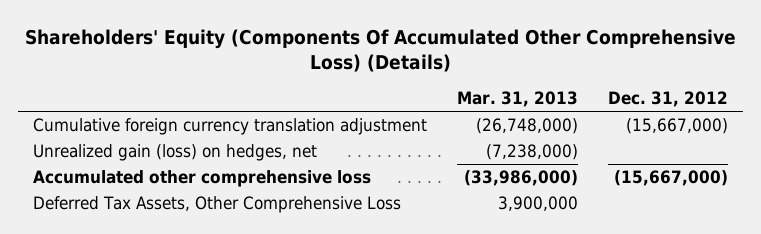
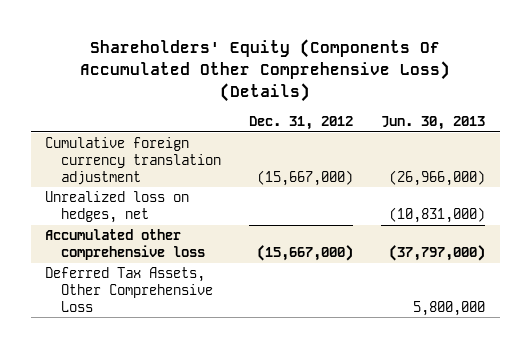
- | Mar. 31, 2013 | Dec. 31, 2012
+ | Dec. 31, 2012 | Jun. 30, 2013
- Unrealized gain (loss) on hedges, net | (7,238,000) |
+ Unrealized loss on hedges, net | | (10,831,000)

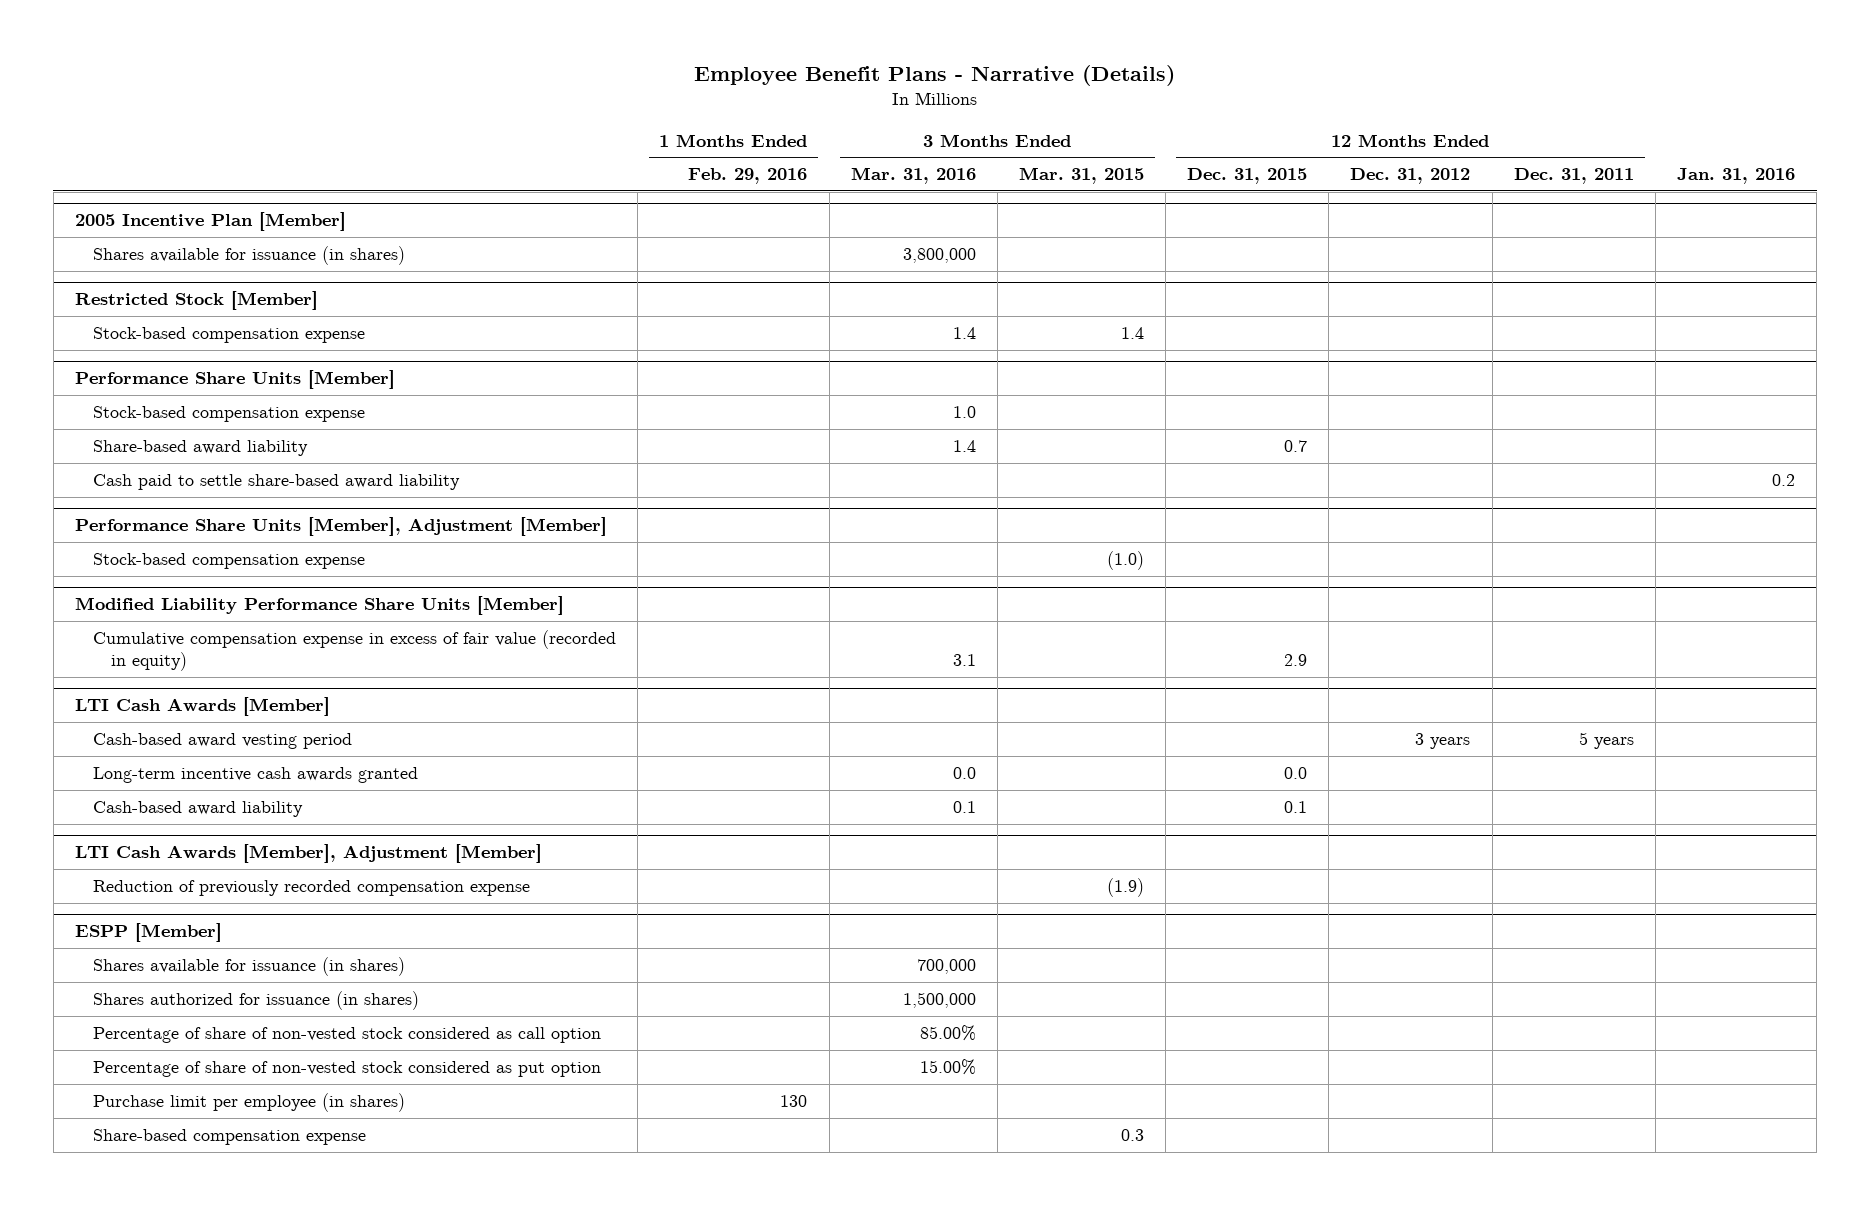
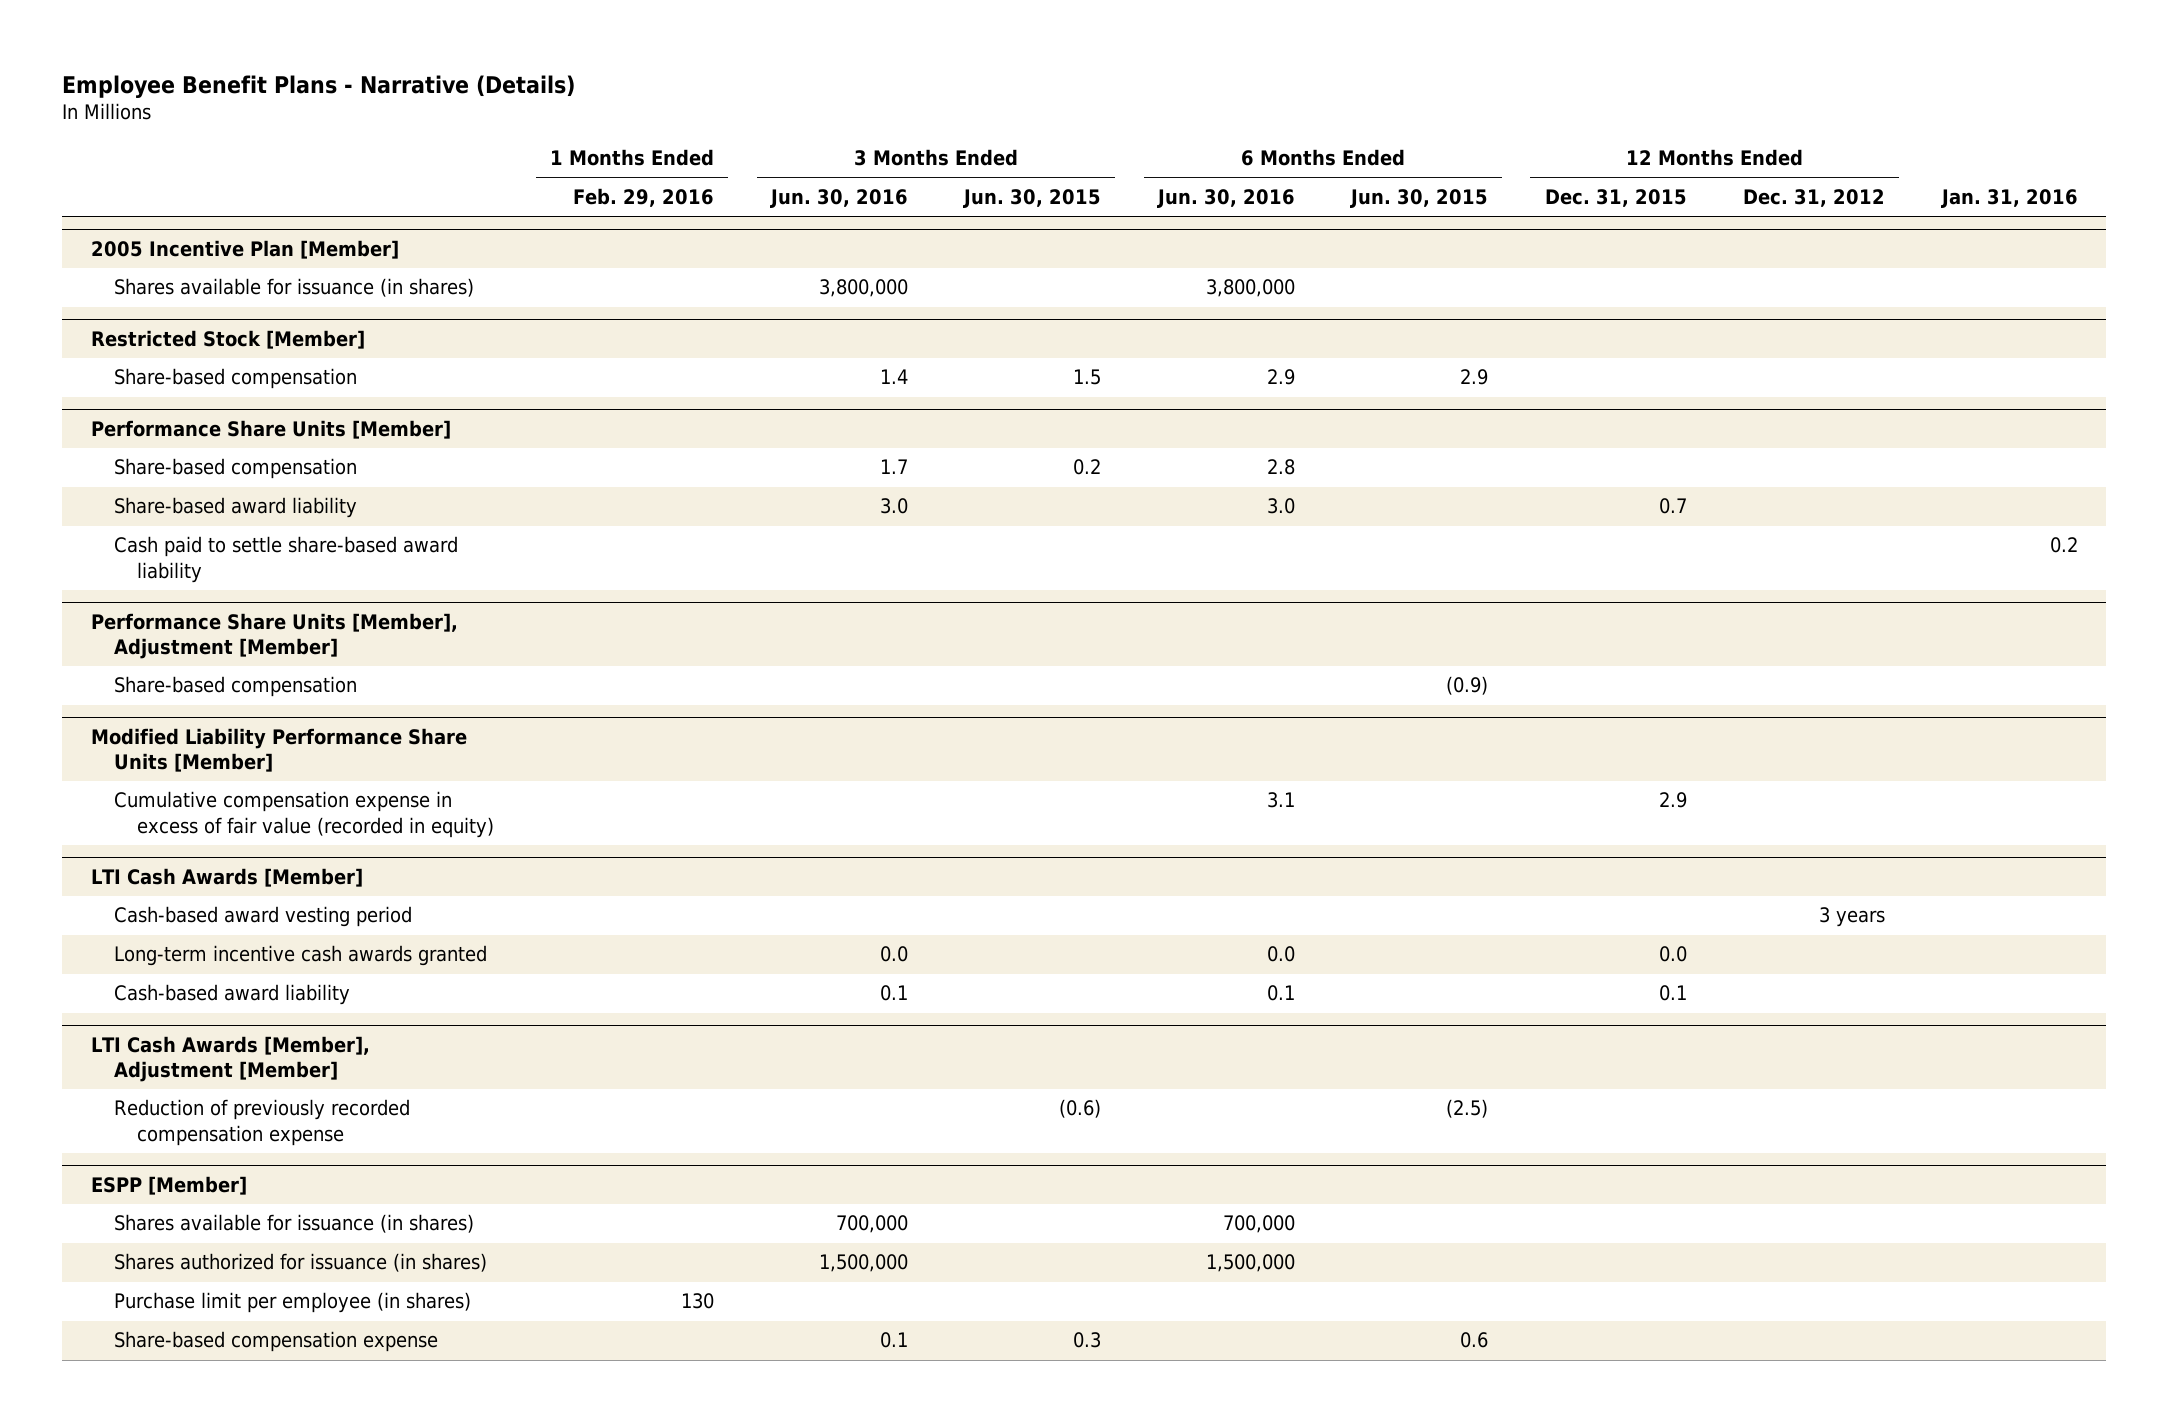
- | 1 Months Ended Feb. 29, 2016 | 3 Months Ended Mar. 31, 2016 | 3 Months Ended Mar. 31, 2015 | 12 Months Ended Dec. 31, 2015 | 12 Months Ended Dec. 31, 2012 | 12 Months Ended Dec. 31, 2011 | Jan. 31, 2016
+ | 1 Months Ended Feb. 29, 2016 | 3 Months Ended Jun. 30, 2016 | 3 Months Ended Jun. 30, 2015 | 6 Months Ended Jun. 30, 2016 | 6 Months Ended Jun. 30, 2015 | 12 Months Ended Dec. 31, 2015 | 12 Months Ended Dec. 31, 2012 | Jan. 31, 2016
@ Restricted Stock [Member]
- Stock-based compensation expense | | 1.4 | 1.4 | | | |
+ Share-based compensation | | 1.4 | 1.5 | 2.9 | 2.9 | | |
@ Performance Share Units [Member]
- Stock-based compensation expense | | 1.0 | | | | |
+ Share-based compensation | | 1.7 | 0.2 | 2.8 | | | |
@ Performance Share Units [Member], Adjustment [Member]
- Stock-based compensation expense | | | (1.0) | | | |
+ Share-based compensation | | | | | (0.9) | | |
@ ESPP [Member]
- Percentage of share of non-vested stock considered as call option | | 85.00% | | | | |
- Percentage of share of non-vested stock considered as put option | | 15.00% | | | | |

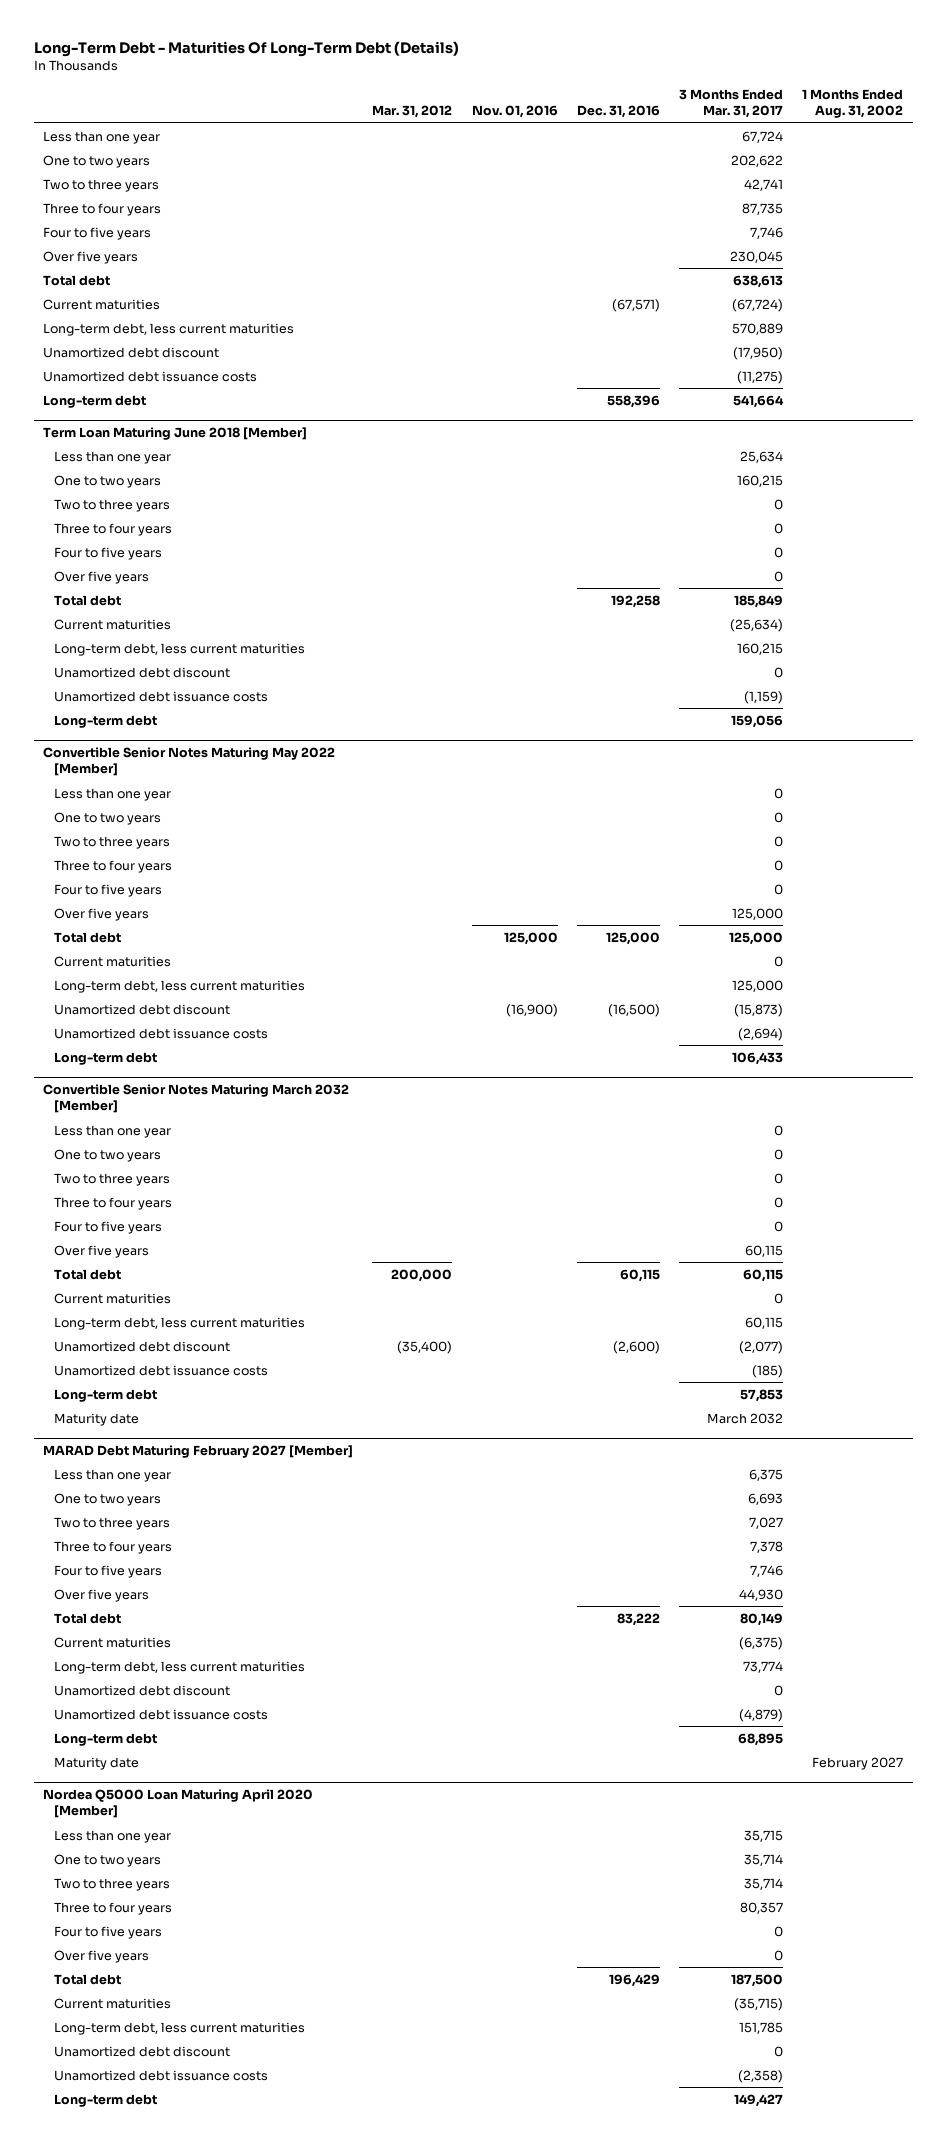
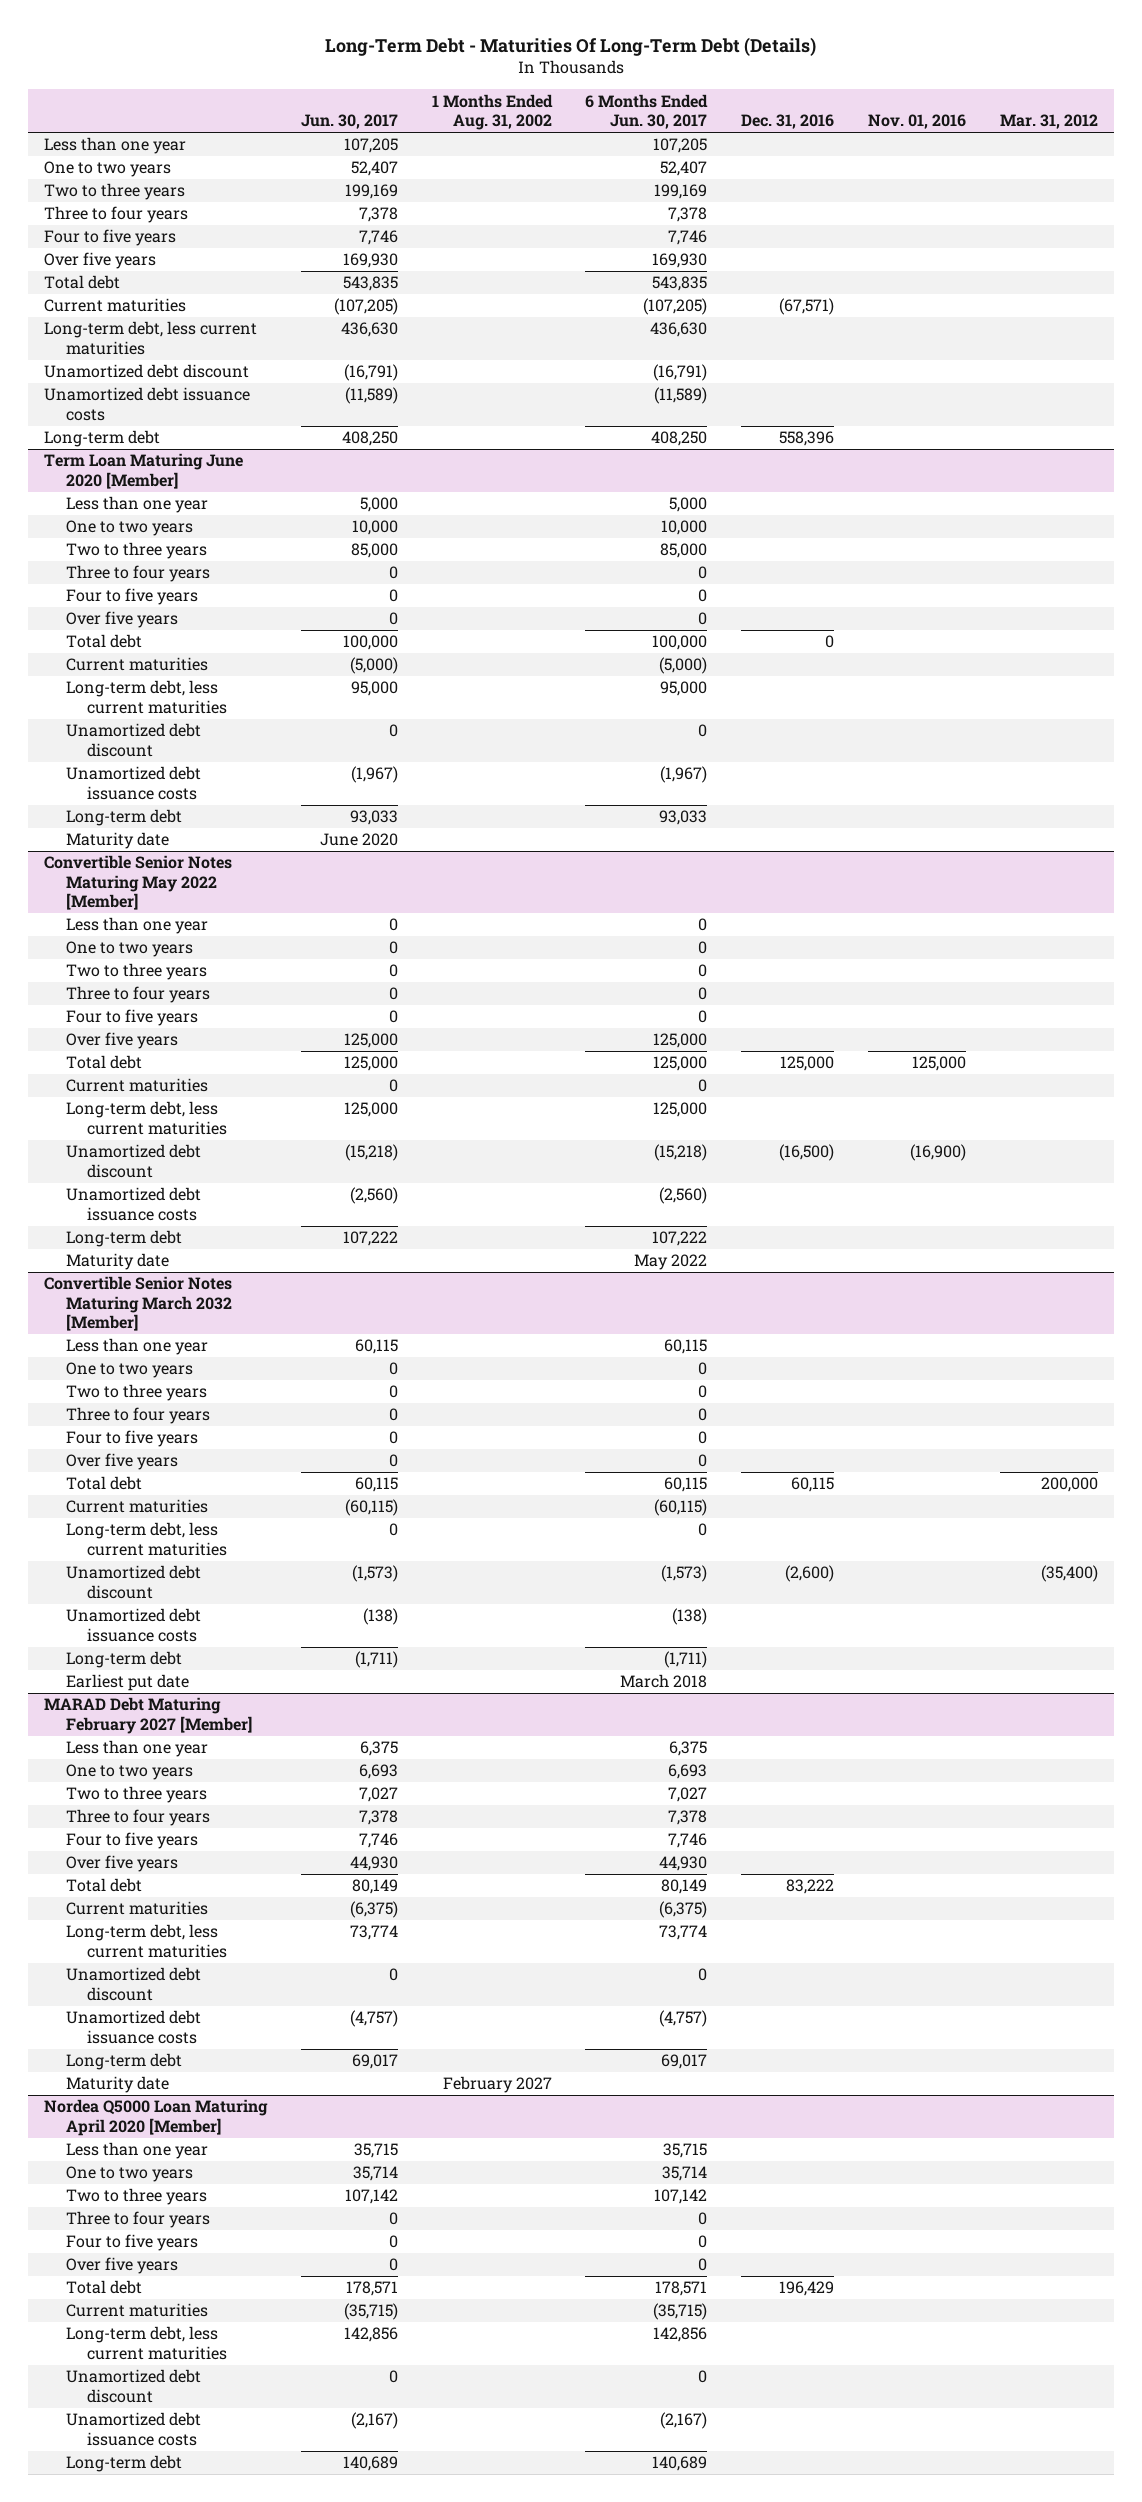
- | Mar. 31, 2012 | Nov. 01, 2016 | Dec. 31, 2016 | 3 Months Ended Mar. 31, 2017 | 1 Months Ended Aug. 31, 2002
+ | Jun. 30, 2017 | 1 Months Ended Aug. 31, 2002 | 6 Months Ended Jun. 30, 2017 | Dec. 31, 2016 | Nov. 01, 2016 | Mar. 31, 2012
- Term Loan Maturing June 2018 [Member]
- Less than one year | | | | 25,634 |
- One to two years | | | | 160,215 |
- Two to three years | | | | 0 |
- Three to four years | | | | 0 |
- Four to five years | | | | 0 |
- Over five years | | | | 0 |
- Total debt | | | 192,258 | 185,849 |
- Current maturities | | | | (25,634) |
- Long-term debt, less current maturities | | | | 160,215 |
- Unamortized debt discount | | | | 0 |
- Unamortized debt issuance costs | | | | (1,159) |
- Long-term debt | | | | 159,056 |
+ Term Loan Maturing June 2020 [Member]
+ Less than one year | 5,000 | | 5,000 | | |
+ One to two years | 10,000 | | 10,000 | | |
+ Two to three years | 85,000 | | 85,000 | | |
+ Three to four years | 0 | | 0 | | |
+ Four to five years | 0 | | 0 | | |
+ Over five years | 0 | | 0 | | |
+ Total debt | 100,000 | | 100,000 | 0 | |
+ Current maturities | (5,000) | | (5,000) | | |
+ Long-term debt, less current maturities | 95,000 | | 95,000 | | |
+ Unamortized debt discount | 0 | | 0 | | |
+ Unamortized debt issuance costs | (1,967) | | (1,967) | | |
+ Long-term debt | 93,033 | | 93,033 | | |
+ Maturity date | June 2020 | | | | |
@ Convertible Senior Notes Maturing May 2022 [Member]
+ Maturity date | | | May 2022 | | |
@ Convertible Senior Notes Maturing March 2032 [Member]
- Maturity date | | | | March 2032 |
+ Earliest put date | | | March 2018 | | |

